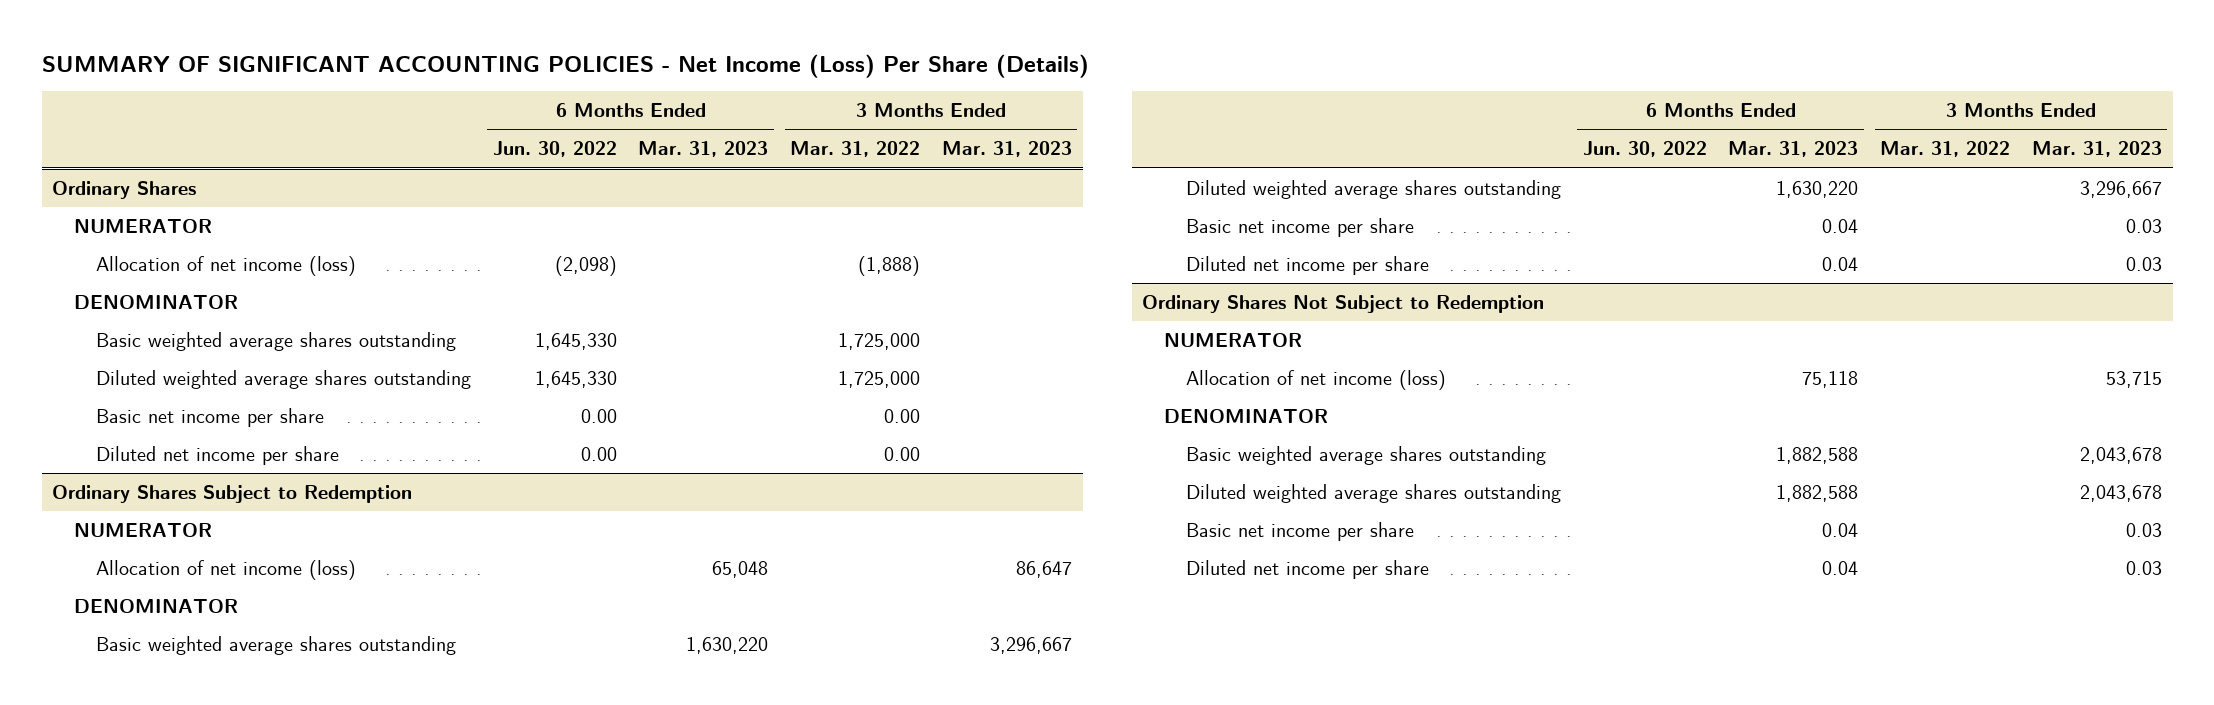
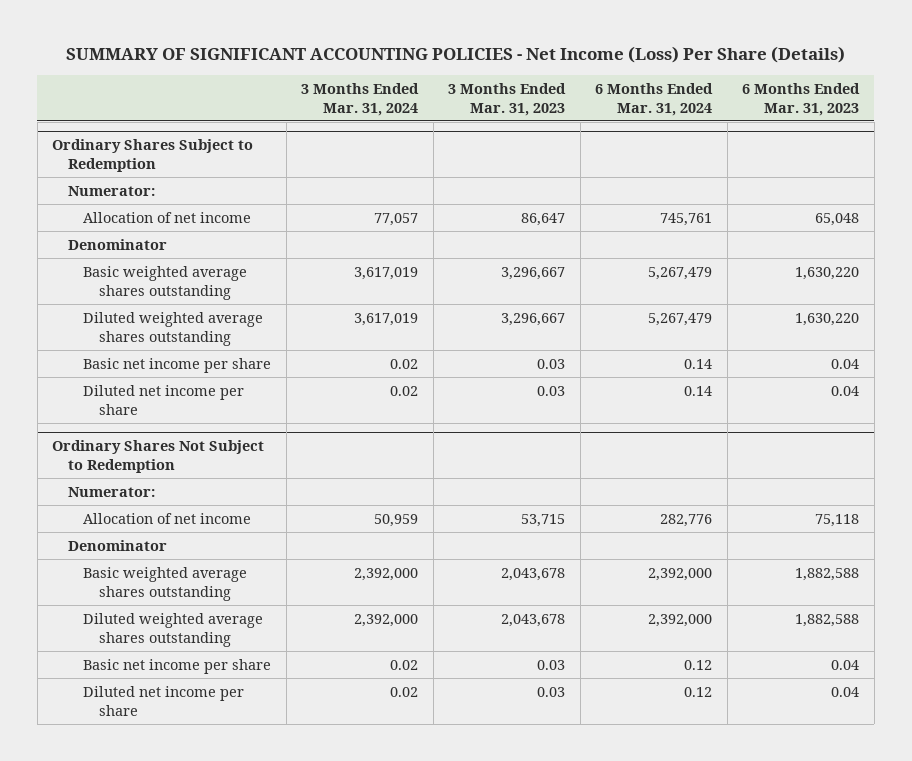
- | 6 Months Ended Jun. 30, 2022 | 6 Months Ended Mar. 31, 2023 | 3 Months Ended Mar. 31, 2022 | 3 Months Ended Mar. 31, 2023
+ | 3 Months Ended Mar. 31, 2024 | 3 Months Ended Mar. 31, 2023 | 6 Months Ended Mar. 31, 2024 | 6 Months Ended Mar. 31, 2023
- Ordinary Shares
- NUMERATOR
- Allocation of net income (loss) | (2,098) | | (1,888) |
- DENOMINATOR
- Basic weighted average shares outstanding | 1,645,330 | | 1,725,000 |
- Diluted weighted average shares outstanding | 1,645,330 | | 1,725,000 |
- Basic net income per share | 0.00 | | 0.00 |
- Diluted net income per share | 0.00 | | 0.00 |
@ Ordinary Shares Subject to Redemption
- NUMERATOR
- Allocation of net income (loss) | | 65,048 | | 86,647
- DENOMINATOR
+ Numerator:
+ Allocation of net income | 77,057 | 86,647 | 745,761 | 65,048
+ Denominator
@ Ordinary Shares Not Subject to Redemption
- NUMERATOR
- Allocation of net income (loss) | | 75,118 | | 53,715
- DENOMINATOR
+ Numerator:
+ Allocation of net income | 50,959 | 53,715 | 282,776 | 75,118
+ Denominator

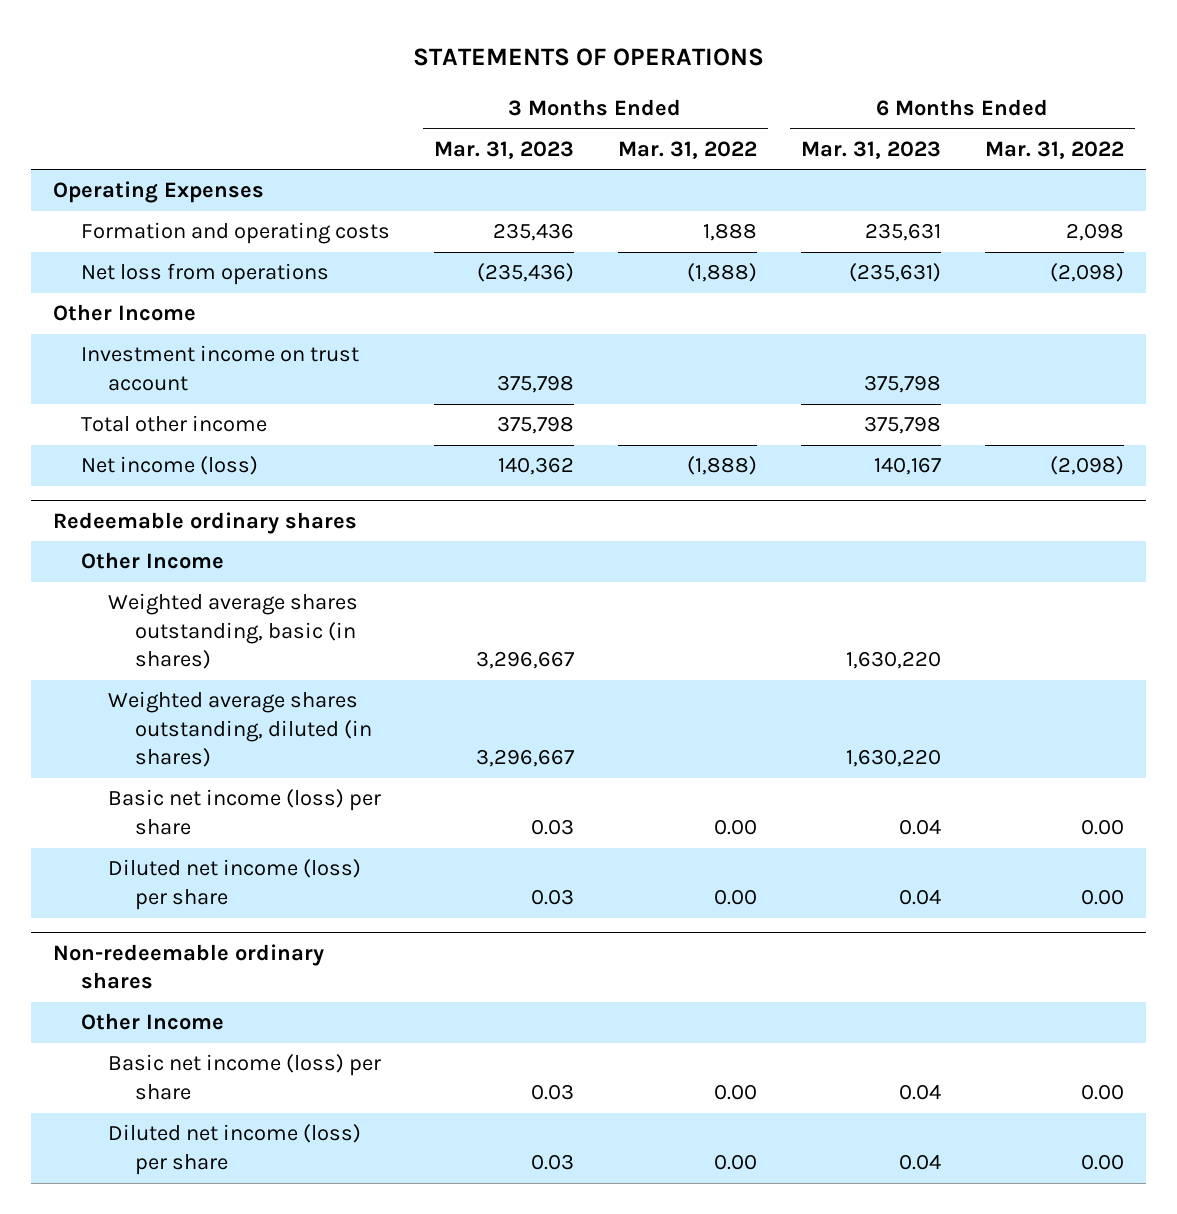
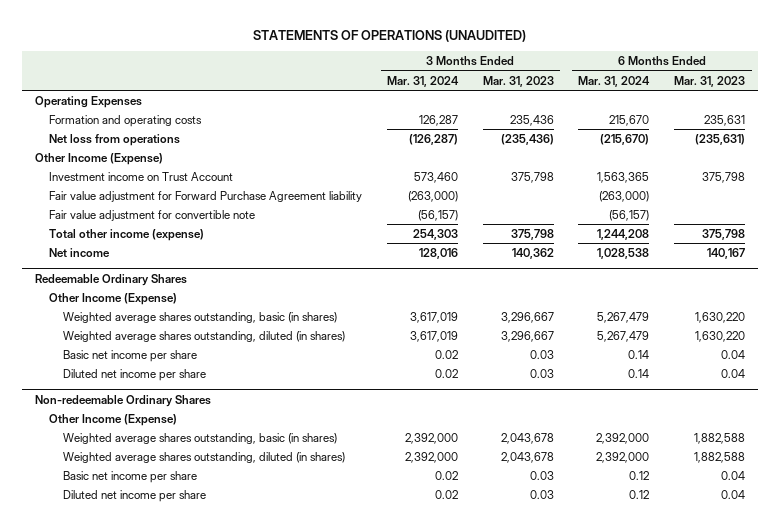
- STATEMENTS OF OPERATIONS
+ STATEMENTS OF OPERATIONS (UNAUDITED)
- | 3 Months Ended Mar. 31, 2023 | 3 Months Ended Mar. 31, 2022 | 6 Months Ended Mar. 31, 2023 | 6 Months Ended Mar. 31, 2022
+ | 3 Months Ended Mar. 31, 2024 | 3 Months Ended Mar. 31, 2023 | 6 Months Ended Mar. 31, 2024 | 6 Months Ended Mar. 31, 2023
- Other Income
- Investment income on trust account | 375,798 | | 375,798 |
- Total other income | 375,798 | | 375,798 |
- Net income (loss) | 140,362 | (1,888) | 140,167 | (2,098)
- Redeemable ordinary shares
- Other Income
+ Other Income (Expense)
+ Investment income on Trust Account | 573,460 | 375,798 | 1,563,365 | 375,798
+ Fair value adjustment for Forward Purchase Agreement liability | (263,000) | | (263,000) |
+ Fair value adjustment for convertible note | (56,157) | | (56,157) |
+ Total other income (expense) | 254,303 | 375,798 | 1,244,208 | 375,798
+ Net income | 128,016 | 140,362 | 1,028,538 | 140,167
+ Redeemable Ordinary Shares
+ Other Income (Expense)
- Basic net income (loss) per share | 0.03 | 0.00 | 0.04 | 0.00
- Diluted net income (loss) per share | 0.03 | 0.00 | 0.04 | 0.00
- Non-redeemable ordinary shares
- Other Income
- Basic net income (loss) per share | 0.03 | 0.00 | 0.04 | 0.00
- Diluted net income (loss) per share | 0.03 | 0.00 | 0.04 | 0.00
+ Basic net income per share | 0.02 | 0.03 | 0.14 | 0.04
+ Diluted net income per share | 0.02 | 0.03 | 0.14 | 0.04
+ Non-redeemable Ordinary Shares
+ Other Income (Expense)
+ Weighted average shares outstanding, basic (in shares) | 2,392,000 | 2,043,678 | 2,392,000 | 1,882,588
+ Weighted average shares outstanding, diluted (in shares) | 2,392,000 | 2,043,678 | 2,392,000 | 1,882,588
+ Basic net income per share | 0.02 | 0.03 | 0.12 | 0.04
+ Diluted net income per share | 0.02 | 0.03 | 0.12 | 0.04

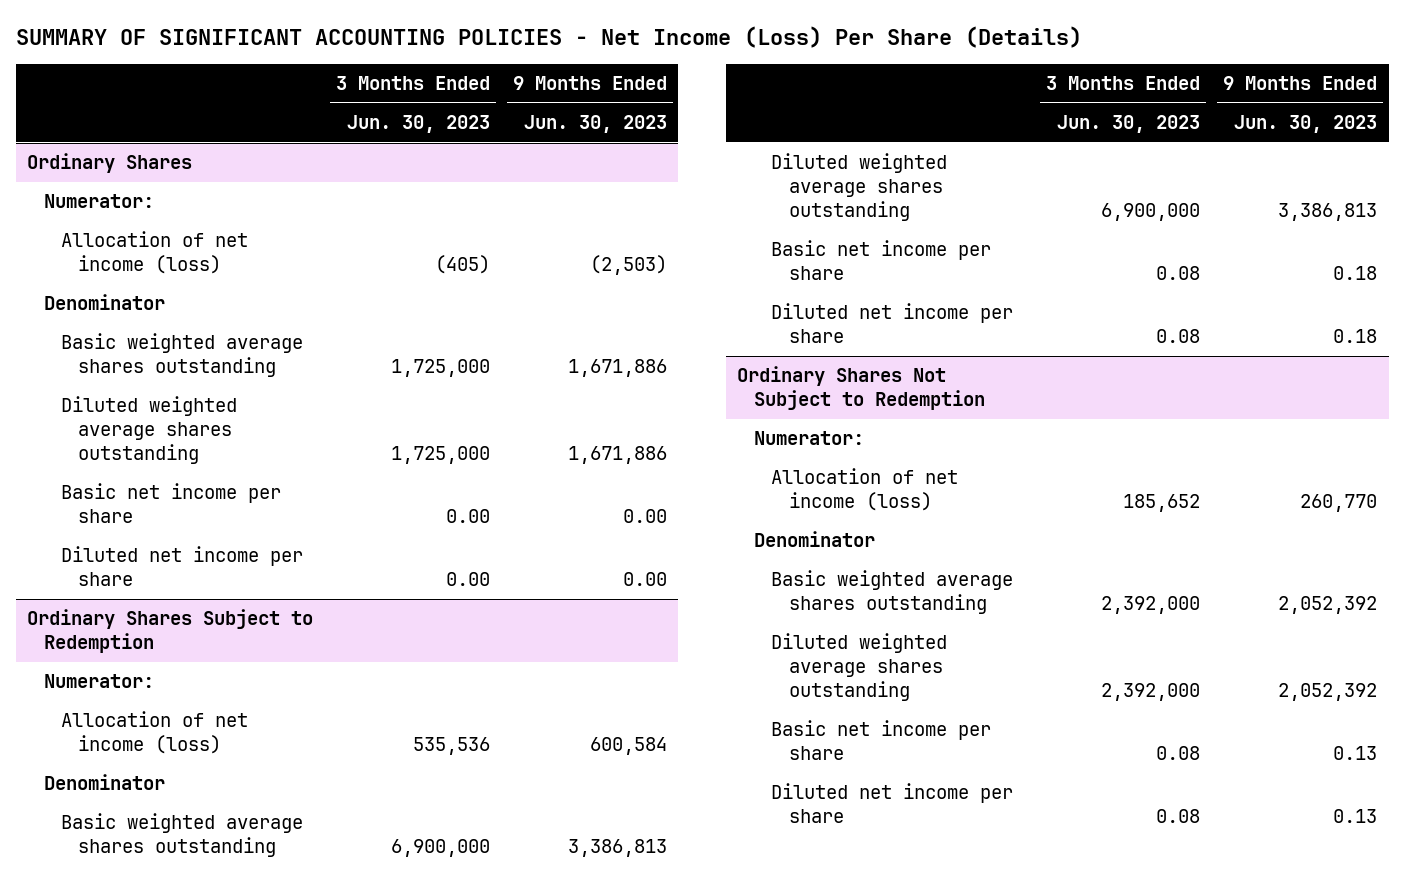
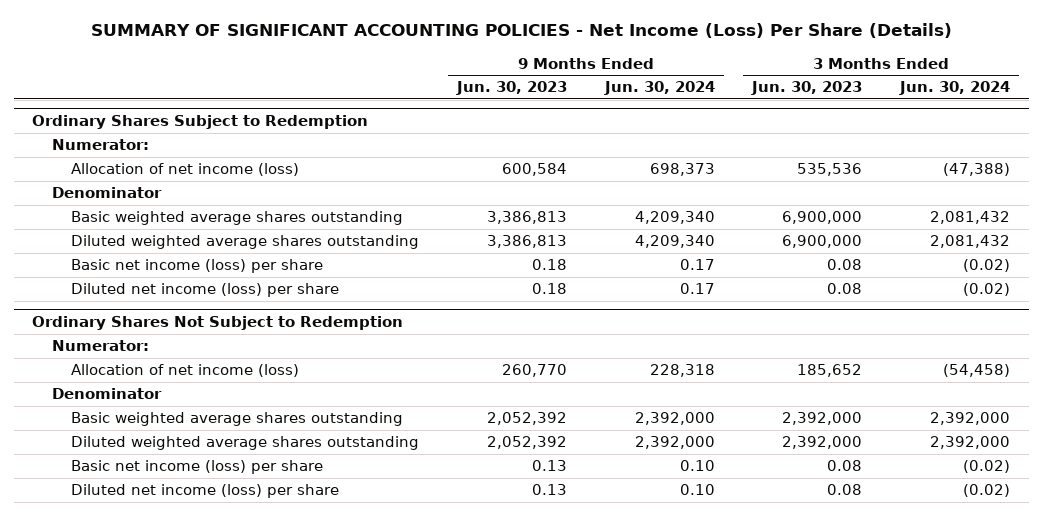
- | 3 Months Ended Jun. 30, 2023 | 9 Months Ended Jun. 30, 2023
+ | 9 Months Ended Jun. 30, 2023 | 9 Months Ended Jun. 30, 2024 | 3 Months Ended Jun. 30, 2023 | 3 Months Ended Jun. 30, 2024
- Ordinary Shares
- Numerator:
- Allocation of net income (loss) | (405) | (2,503)
- Denominator
- Basic weighted average shares outstanding | 1,725,000 | 1,671,886
- Diluted weighted average shares outstanding | 1,725,000 | 1,671,886
- Basic net income per share | 0.00 | 0.00
- Diluted net income per share | 0.00 | 0.00
@ Ordinary Shares Subject to Redemption
- Basic net income per share | 0.08 | 0.18
- Diluted net income per share | 0.08 | 0.18
+ Basic net income (loss) per share | 0.18 | 0.17 | 0.08 | (0.02)
+ Diluted net income (loss) per share | 0.18 | 0.17 | 0.08 | (0.02)
@ Ordinary Shares Not Subject to Redemption
- Basic net income per share | 0.08 | 0.13
- Diluted net income per share | 0.08 | 0.13
+ Basic net income (loss) per share | 0.13 | 0.10 | 0.08 | (0.02)
+ Diluted net income (loss) per share | 0.13 | 0.10 | 0.08 | (0.02)

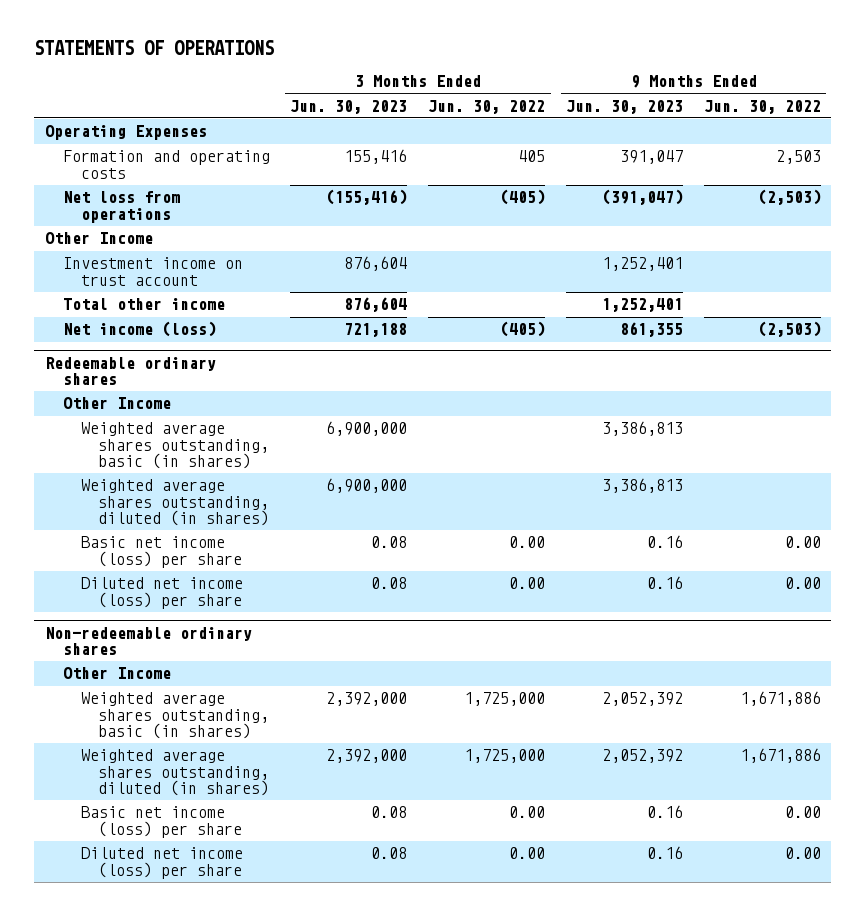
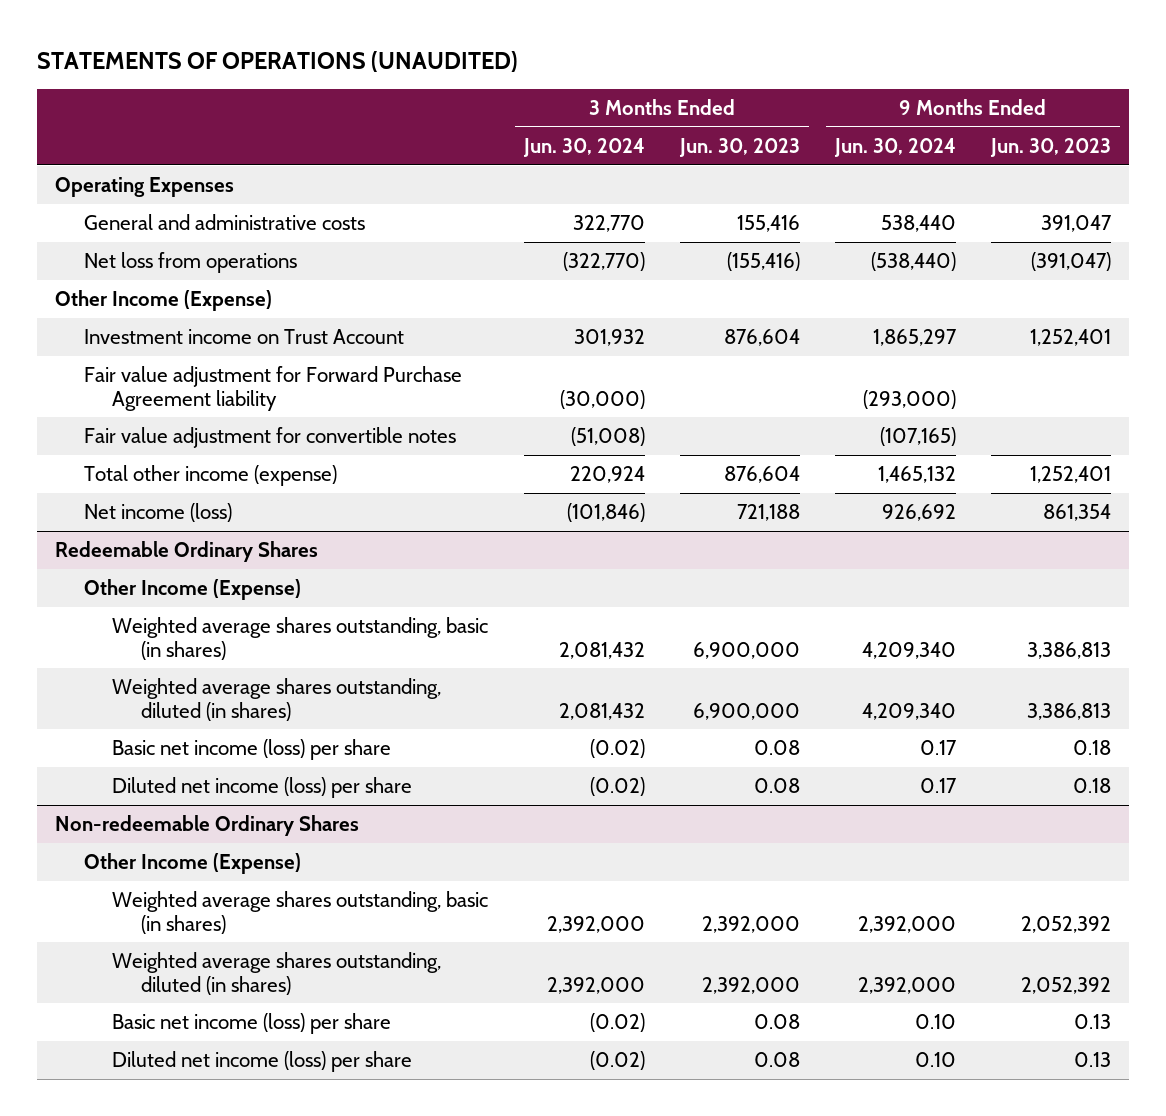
- STATEMENTS OF OPERATIONS
+ STATEMENTS OF OPERATIONS (UNAUDITED)
- | 3 Months Ended Jun. 30, 2023 | 3 Months Ended Jun. 30, 2022 | 9 Months Ended Jun. 30, 2023 | 9 Months Ended Jun. 30, 2022
+ | 3 Months Ended Jun. 30, 2024 | 3 Months Ended Jun. 30, 2023 | 9 Months Ended Jun. 30, 2024 | 9 Months Ended Jun. 30, 2023
- Formation and operating costs | 155,416 | 405 | 391,047 | 2,503
+ General and administrative costs | 322,770 | 155,416 | 538,440 | 391,047
- Other Income
- Investment income on trust account | 876,604 | | 1,252,401 |
- Total other income | 876,604 | | 1,252,401 |
- Net income (loss) | 721,188 | (405) | 861,355 | (2,503)
- Redeemable ordinary shares
- Other Income
+ Other Income (Expense)
+ Investment income on Trust Account | 301,932 | 876,604 | 1,865,297 | 1,252,401
+ Fair value adjustment for Forward Purchase Agreement liability | (30,000) | | (293,000) |
+ Fair value adjustment for convertible notes | (51,008) | | (107,165) |
+ Total other income (expense) | 220,924 | 876,604 | 1,465,132 | 1,252,401
+ Net income (loss) | (101,846) | 721,188 | 926,692 | 861,354
+ Redeemable Ordinary Shares
+ Other Income (Expense)
- Basic net income (loss) per share | 0.08 | 0.00 | 0.16 | 0.00
- Diluted net income (loss) per share | 0.08 | 0.00 | 0.16 | 0.00
- Non-redeemable ordinary shares
- Other Income
+ Basic net income (loss) per share | (0.02) | 0.08 | 0.17 | 0.18
+ Diluted net income (loss) per share | (0.02) | 0.08 | 0.17 | 0.18
+ Non-redeemable Ordinary Shares
+ Other Income (Expense)
- Basic net income (loss) per share | 0.08 | 0.00 | 0.16 | 0.00
- Diluted net income (loss) per share | 0.08 | 0.00 | 0.16 | 0.00
+ Basic net income (loss) per share | (0.02) | 0.08 | 0.10 | 0.13
+ Diluted net income (loss) per share | (0.02) | 0.08 | 0.10 | 0.13

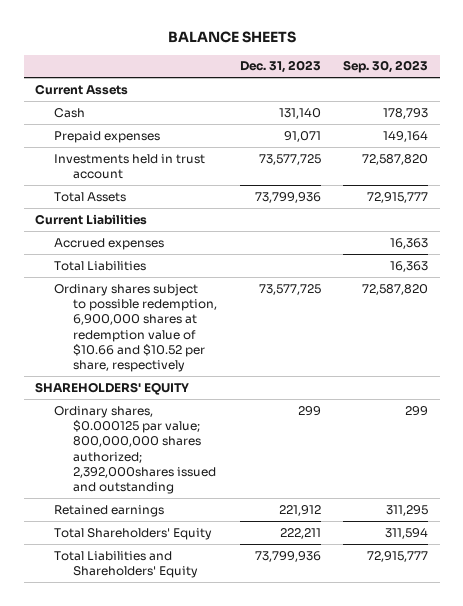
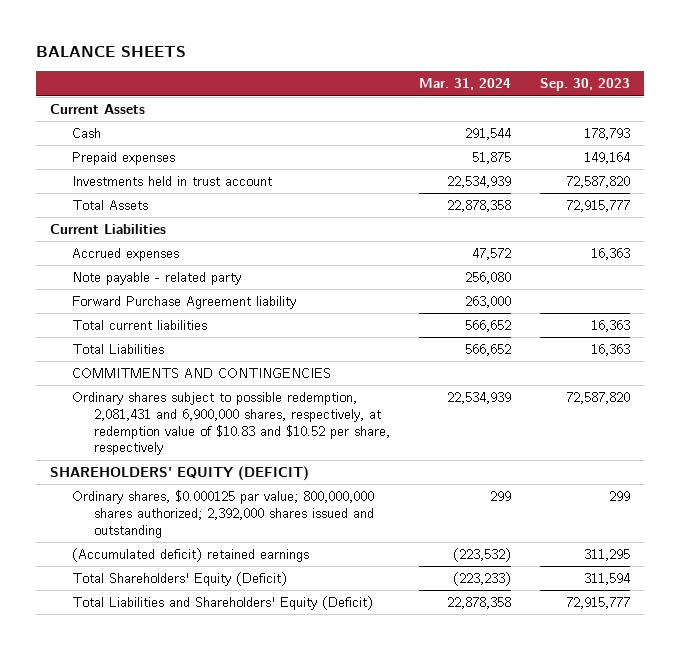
- | Dec. 31, 2023 | Sep. 30, 2023
+ | Mar. 31, 2024 | Sep. 30, 2023
+ Note payable - related party | 256,080 |
+ Forward Purchase Agreement liability | 263,000 |
+ Total current liabilities | 566,652 | 16,363
- Ordinary shares subject to possible redemption, 6,900,000 shares at redemption value of $10.66 and $10.52 per share, respectively | 73,577,725 | 72,587,820
- SHAREHOLDERS' EQUITY
- Ordinary shares, $0.000125 par value; 800,000,000 shares authorized; 2,392,000shares issued and outstanding | 299 | 299
- Retained earnings | 221,912 | 311,295
- Total Shareholders' Equity | 222,211 | 311,594
- Total Liabilities and Shareholders' Equity | 73,799,936 | 72,915,777
+ COMMITMENTS AND CONTINGENCIES
+ Ordinary shares subject to possible redemption, 2,081,431 and 6,900,000 shares, respectively, at redemption value of $10.83 and $10.52 per share, respectively | 22,534,939 | 72,587,820
+ SHAREHOLDERS' EQUITY (DEFICIT)
+ Ordinary shares, $0.000125 par value; 800,000,000 shares authorized; 2,392,000 shares issued and outstanding | 299 | 299
+ (Accumulated deficit) retained earnings | (223,532) | 311,295
+ Total Shareholders' Equity (Deficit) | (223,233) | 311,594
+ Total Liabilities and Shareholders' Equity (Deficit) | 22,878,358 | 72,915,777

